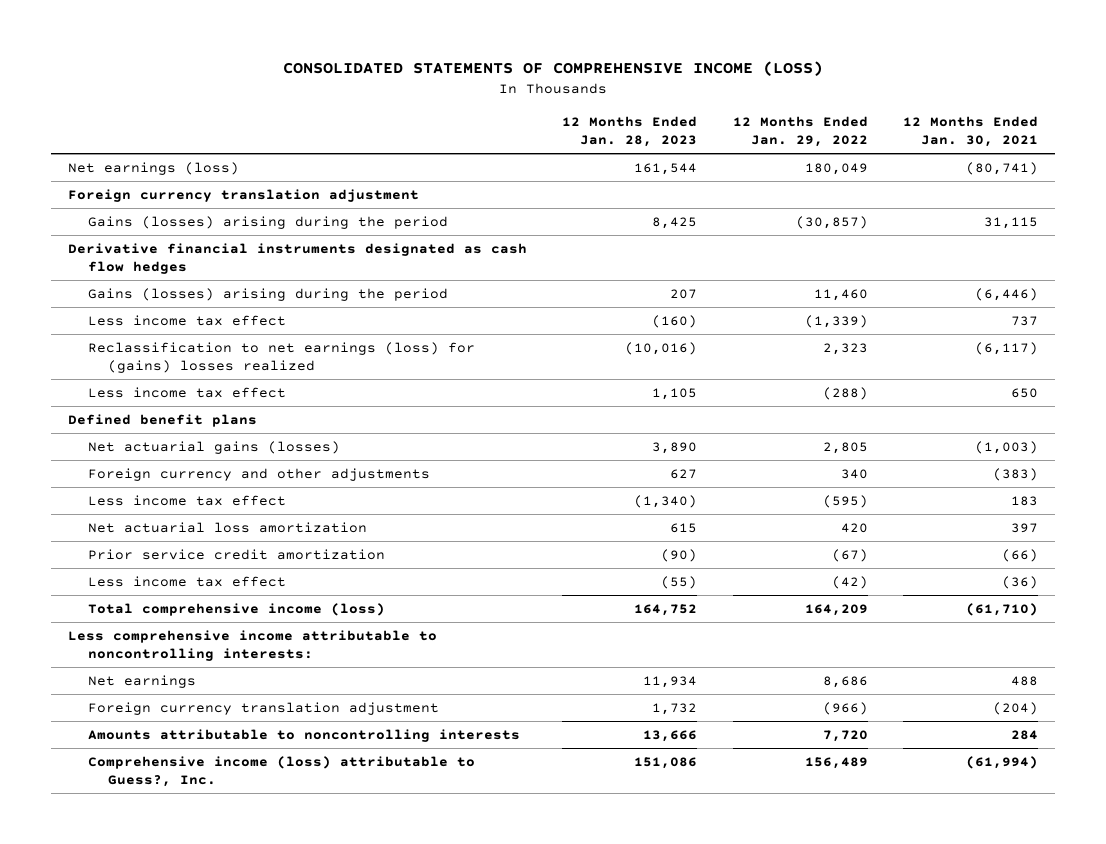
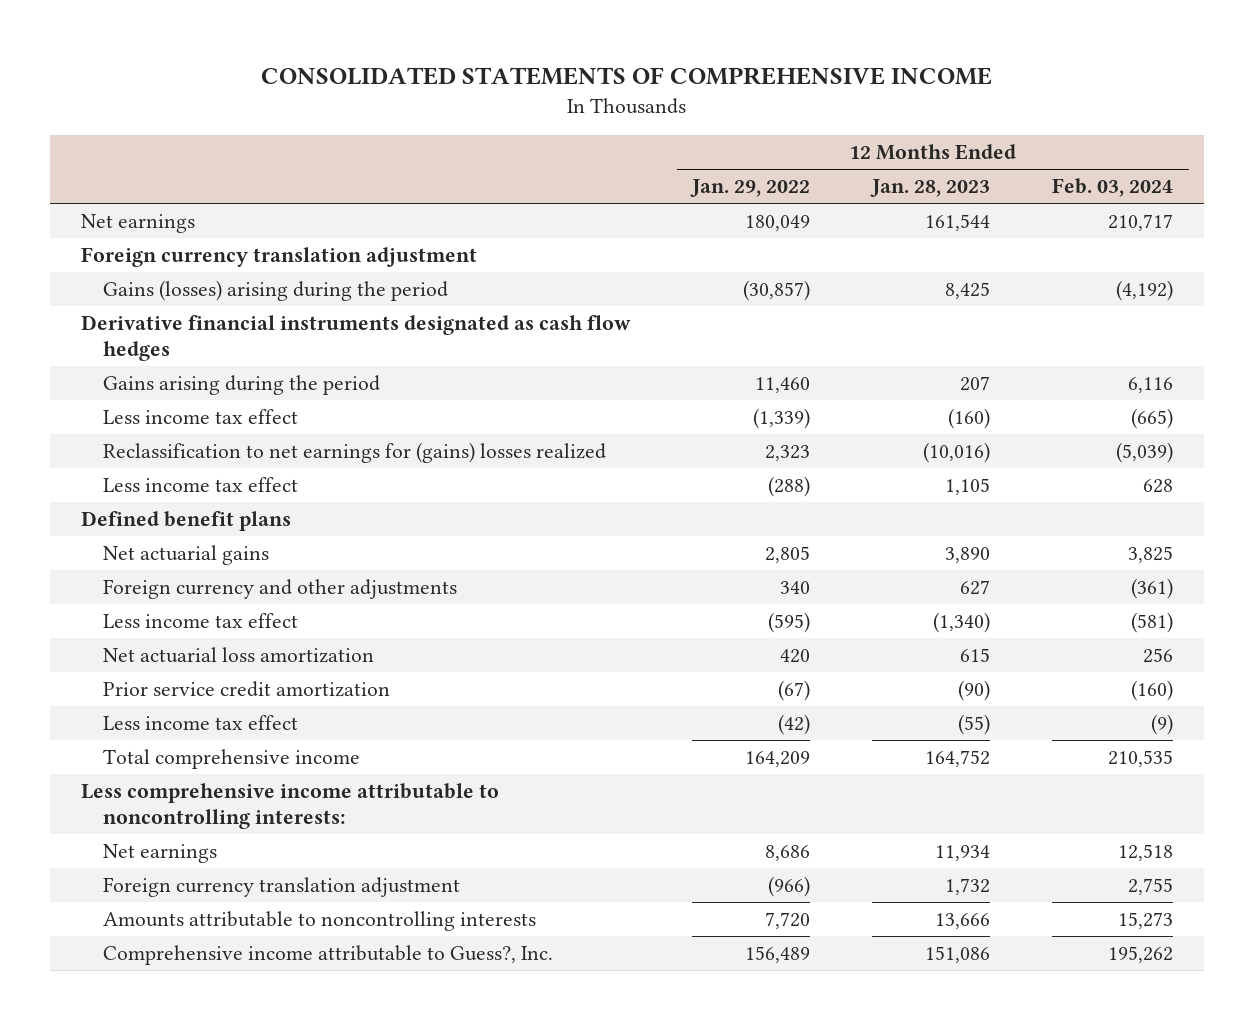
- CONSOLIDATED STATEMENTS OF COMPREHENSIVE INCOME (LOSS)
+ CONSOLIDATED STATEMENTS OF COMPREHENSIVE INCOME
- | 12 Months Ended Jan. 28, 2023 | 12 Months Ended Jan. 29, 2022 | 12 Months Ended Jan. 30, 2021
+ | 12 Months Ended Jan. 29, 2022 | 12 Months Ended Jan. 28, 2023 | 12 Months Ended Feb. 03, 2024
- Net earnings (loss) | 161,544 | 180,049 | (80,741)
+ Net earnings | 180,049 | 161,544 | 210,717
- Gains (losses) arising during the period | 207 | 11,460 | (6,446)
+ Gains arising during the period | 11,460 | 207 | 6,116
- Reclassification to net earnings (loss) for (gains) losses realized | (10,016) | 2,323 | (6,117)
+ Reclassification to net earnings for (gains) losses realized | 2,323 | (10,016) | (5,039)
- Net actuarial gains (losses) | 3,890 | 2,805 | (1,003)
+ Net actuarial gains | 2,805 | 3,890 | 3,825
- Total comprehensive income (loss) | 164,752 | 164,209 | (61,710)
+ Total comprehensive income | 164,209 | 164,752 | 210,535
- Comprehensive income (loss) attributable to Guess?, Inc. | 151,086 | 156,489 | (61,994)
+ Comprehensive income attributable to Guess?, Inc. | 156,489 | 151,086 | 195,262

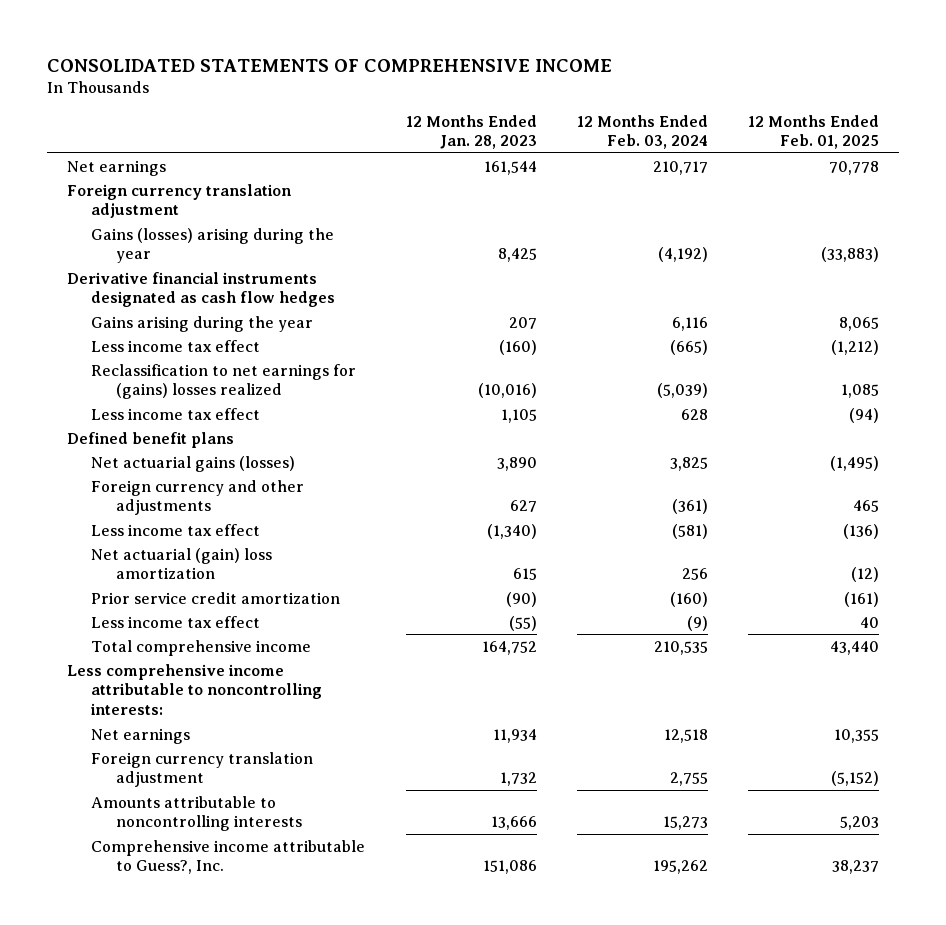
- | 12 Months Ended Jan. 29, 2022 | 12 Months Ended Jan. 28, 2023 | 12 Months Ended Feb. 03, 2024
+ | 12 Months Ended Jan. 28, 2023 | 12 Months Ended Feb. 03, 2024 | 12 Months Ended Feb. 01, 2025
- Gains (losses) arising during the period | (30,857) | 8,425 | (4,192)
+ Gains (losses) arising during the year | 8,425 | (4,192) | (33,883)
- Gains arising during the period | 11,460 | 207 | 6,116
+ Gains arising during the year | 207 | 6,116 | 8,065
- Net actuarial gains | 2,805 | 3,890 | 3,825
+ Net actuarial gains (losses) | 3,890 | 3,825 | (1,495)
- Net actuarial loss amortization | 420 | 615 | 256
+ Net actuarial (gain) loss amortization | 615 | 256 | (12)

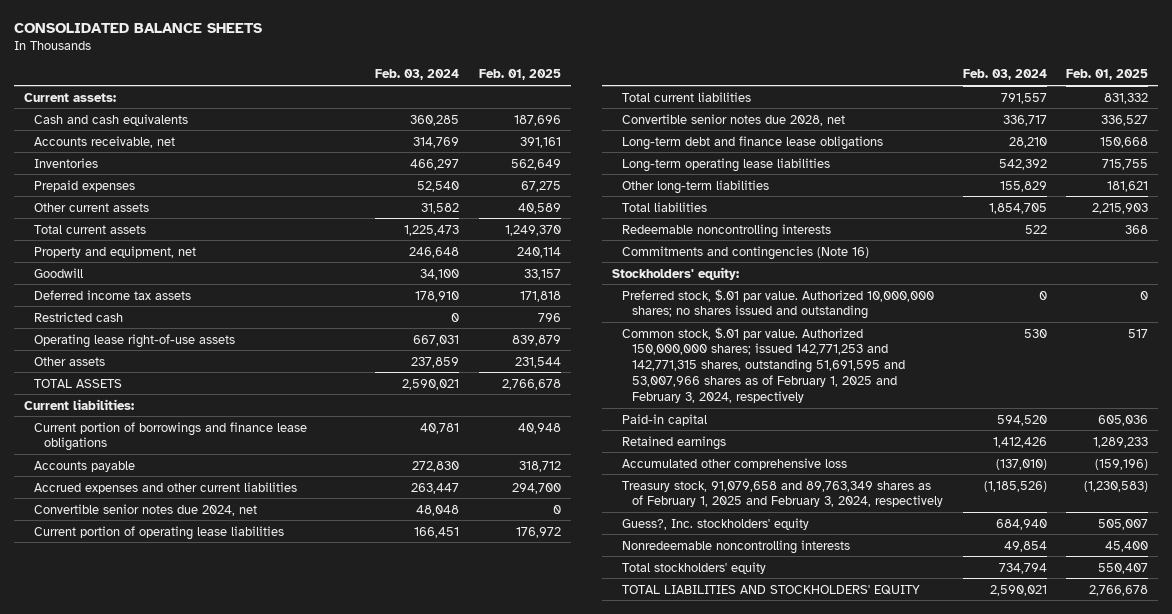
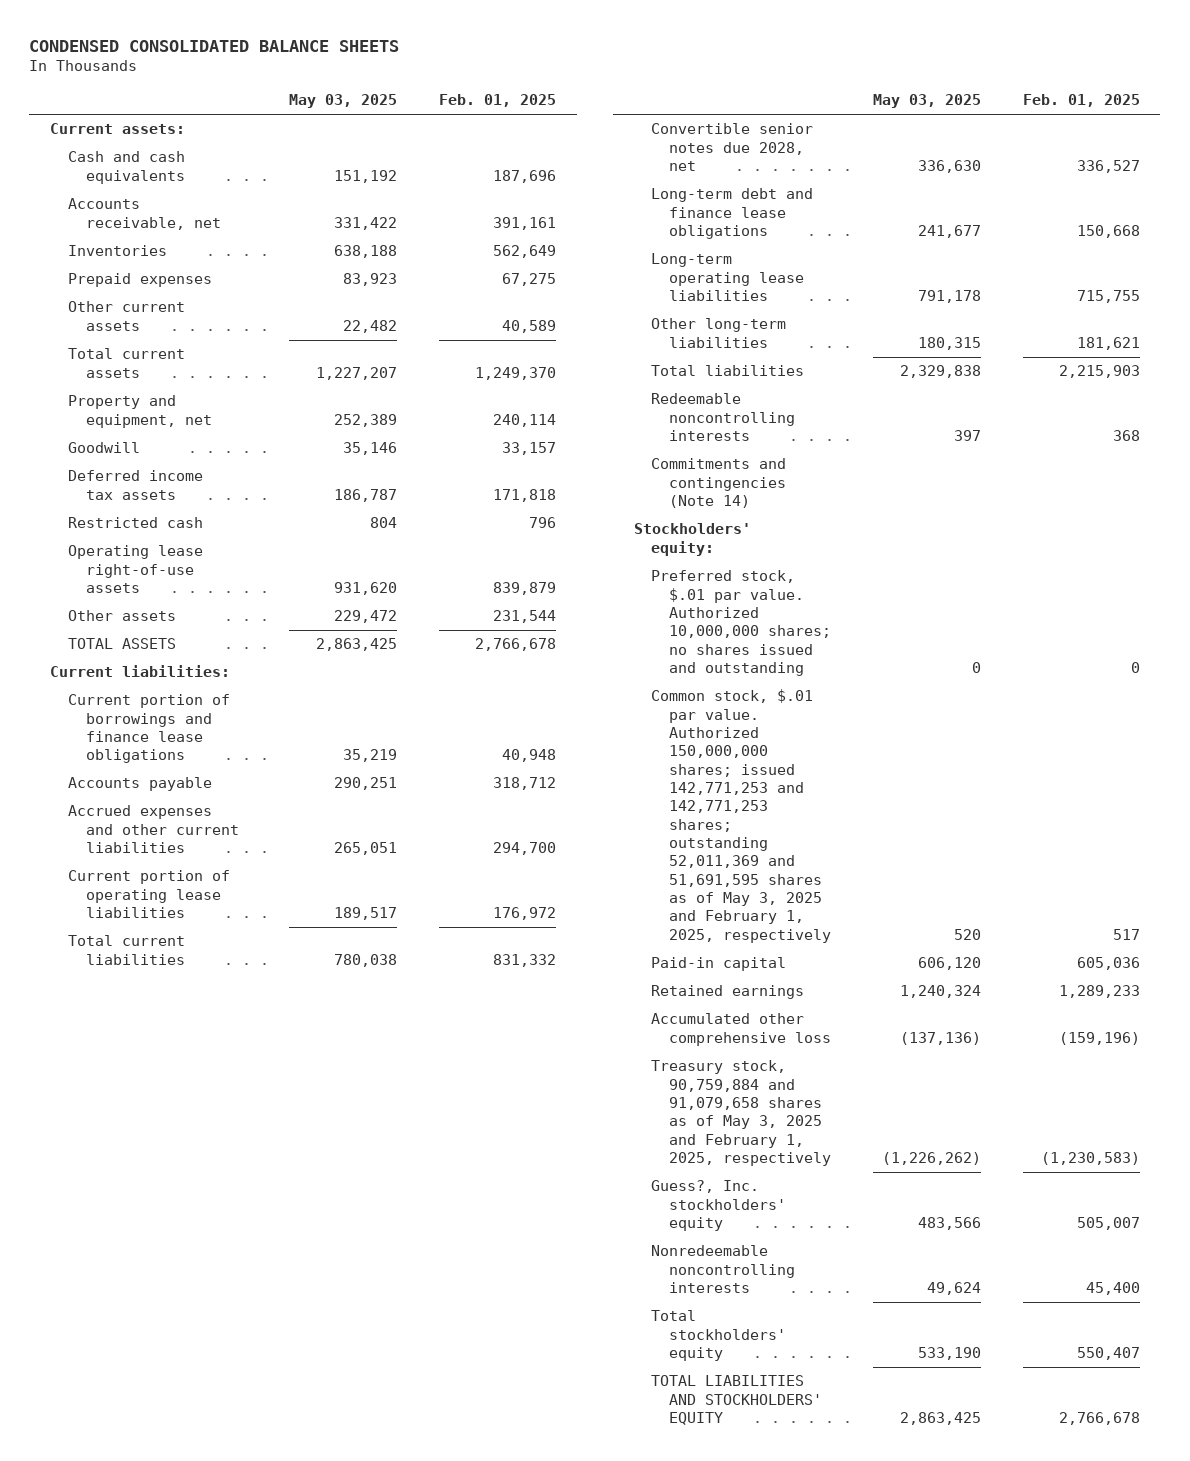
- CONSOLIDATED BALANCE SHEETS
+ CONDENSED CONSOLIDATED BALANCE SHEETS
- | Feb. 03, 2024 | Feb. 01, 2025
+ | May 03, 2025 | Feb. 01, 2025
- Convertible senior notes due 2024, net | 48,048 | 0
- Commitments and contingencies (Note 16)
+ Commitments and contingencies (Note 14)
- Common stock, $.01 par value. Authorized 150,000,000 shares; issued 142,771,253 and 142,771,315 shares, outstanding 51,691,595 and 53,007,966 shares as of February 1, 2025 and February 3, 2024, respectively | 530 | 517
+ Common stock, $.01 par value. Authorized 150,000,000 shares; issued 142,771,253 and 142,771,253 shares; outstanding 52,011,369 and 51,691,595 shares as of May 3, 2025 and February 1, 2025, respectively | 520 | 517
- Treasury stock, 91,079,658 and 89,763,349 shares as of February 1, 2025 and February 3, 2024, respectively | (1,185,526) | (1,230,583)
+ Treasury stock, 90,759,884 and 91,079,658 shares as of May 3, 2025 and February 1, 2025, respectively | (1,226,262) | (1,230,583)

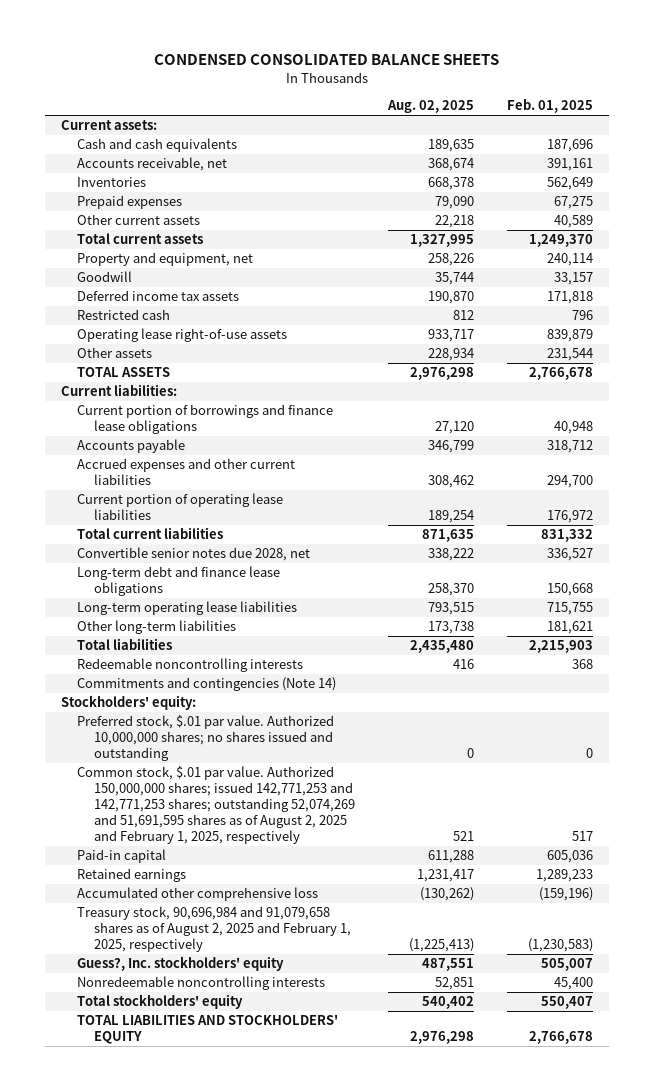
- | May 03, 2025 | Feb. 01, 2025
+ | Aug. 02, 2025 | Feb. 01, 2025
- Common stock, $.01 par value. Authorized 150,000,000 shares; issued 142,771,253 and 142,771,253 shares; outstanding 52,011,369 and 51,691,595 shares as of May 3, 2025 and February 1, 2025, respectively | 520 | 517
+ Common stock, $.01 par value. Authorized 150,000,000 shares; issued 142,771,253 and 142,771,253 shares; outstanding 52,074,269 and 51,691,595 shares as of August 2, 2025 and February 1, 2025, respectively | 521 | 517
- Treasury stock, 90,759,884 and 91,079,658 shares as of May 3, 2025 and February 1, 2025, respectively | (1,226,262) | (1,230,583)
+ Treasury stock, 90,696,984 and 91,079,658 shares as of August 2, 2025 and February 1, 2025, respectively | (1,225,413) | (1,230,583)

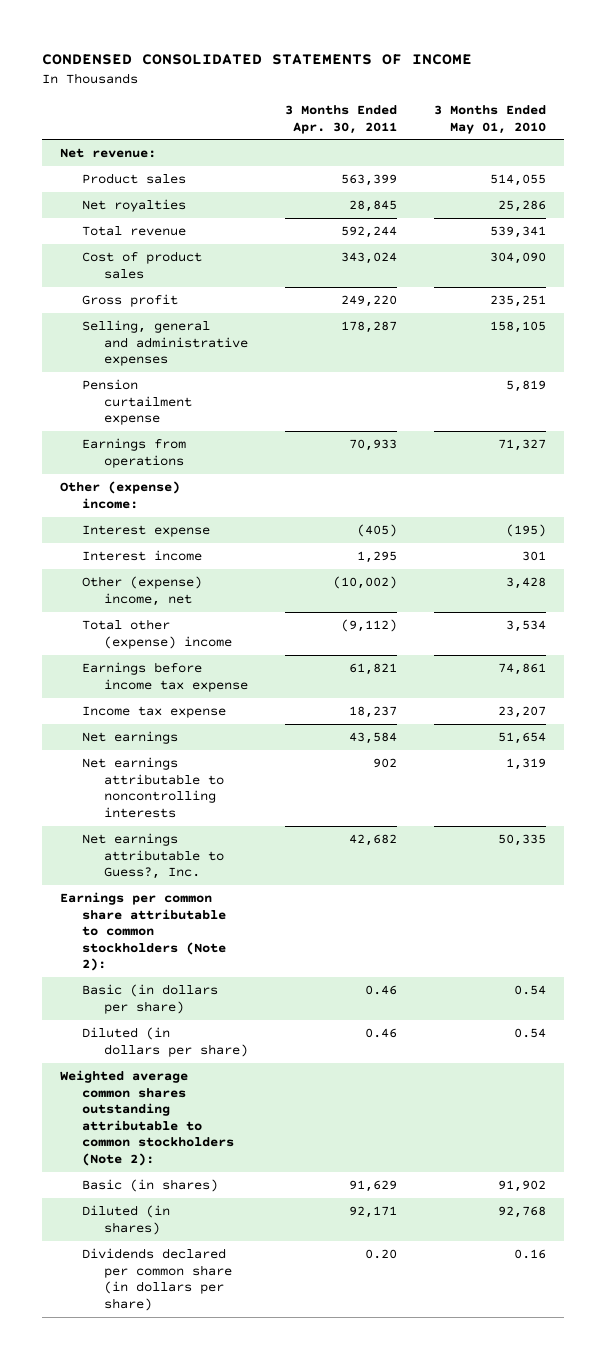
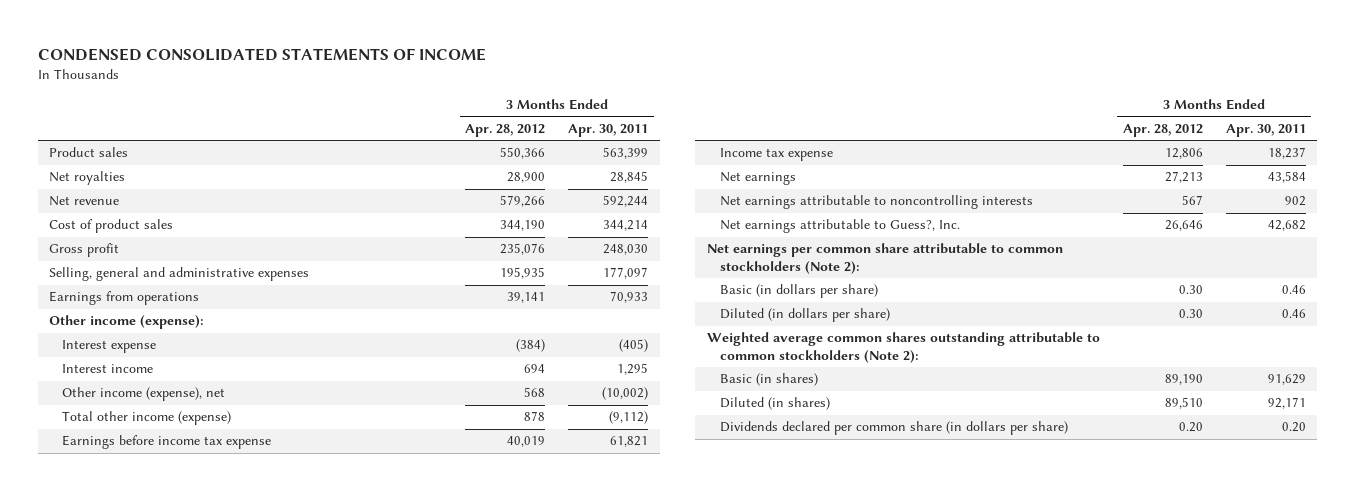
- | 3 Months Ended Apr. 30, 2011 | 3 Months Ended May 01, 2010
+ | 3 Months Ended Apr. 28, 2012 | 3 Months Ended Apr. 30, 2011
- Net revenue:
- Total revenue | 592,244 | 539,341
- Cost of product sales | 343,024 | 304,090
- Gross profit | 249,220 | 235,251
- Selling, general and administrative expenses | 178,287 | 158,105
- Pension curtailment expense | | 5,819
+ Net revenue | 579,266 | 592,244
+ Cost of product sales | 344,190 | 344,214
+ Gross profit | 235,076 | 248,030
+ Selling, general and administrative expenses | 195,935 | 177,097
- Other (expense) income:
+ Other income (expense):
- Other (expense) income, net | (10,002) | 3,428
- Total other (expense) income | (9,112) | 3,534
+ Other income (expense), net | 568 | (10,002)
+ Total other income (expense) | 878 | (9,112)
- Earnings per common share attributable to common stockholders (Note 2):
+ Net earnings per common share attributable to common stockholders (Note 2):

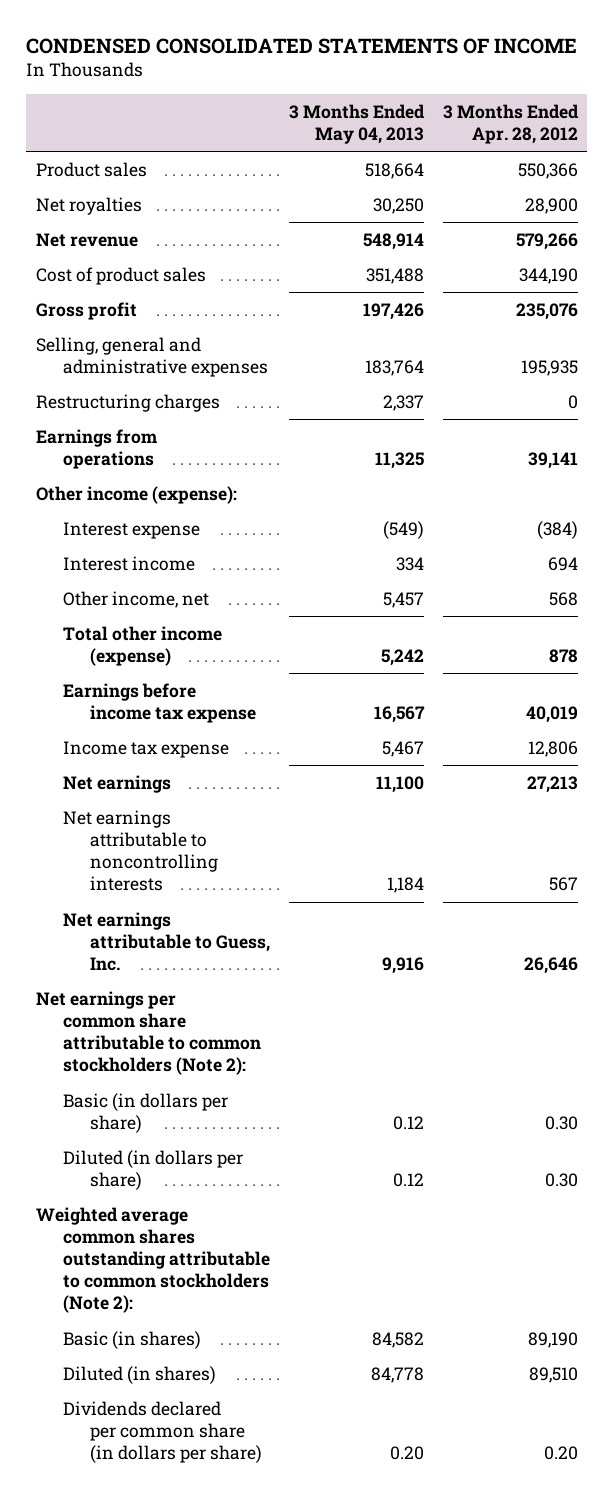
- | 3 Months Ended Apr. 28, 2012 | 3 Months Ended Apr. 30, 2011
+ | 3 Months Ended May 04, 2013 | 3 Months Ended Apr. 28, 2012
+ Restructuring charges | 2,337 | 0
- Other income (expense), net | 568 | (10,002)
+ Other income, net | 5,457 | 568
- Net earnings attributable to Guess?, Inc. | 26,646 | 42,682
+ Net earnings attributable to Guess, Inc. | 9,916 | 26,646

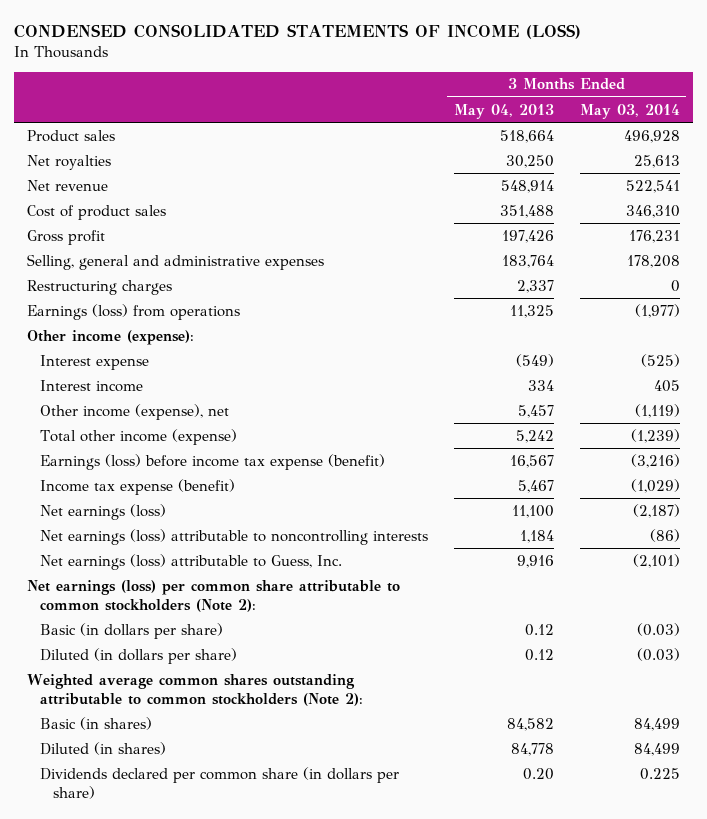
- CONDENSED CONSOLIDATED STATEMENTS OF INCOME
+ CONDENSED CONSOLIDATED STATEMENTS OF INCOME (LOSS)
- | 3 Months Ended May 04, 2013 | 3 Months Ended Apr. 28, 2012
+ | 3 Months Ended May 04, 2013 | 3 Months Ended May 03, 2014
- Earnings from operations | 11,325 | 39,141
+ Earnings (loss) from operations | 11,325 | (1,977)
- Other income, net | 5,457 | 568
+ Other income (expense), net | 5,457 | (1,119)
- Earnings before income tax expense | 16,567 | 40,019
- Income tax expense | 5,467 | 12,806
- Net earnings | 11,100 | 27,213
- Net earnings attributable to noncontrolling interests | 1,184 | 567
- Net earnings attributable to Guess, Inc. | 9,916 | 26,646
- Net earnings per common share attributable to common stockholders (Note 2):
+ Earnings (loss) before income tax expense (benefit) | 16,567 | (3,216)
+ Income tax expense (benefit) | 5,467 | (1,029)
+ Net earnings (loss) | 11,100 | (2,187)
+ Net earnings (loss) attributable to noncontrolling interests | 1,184 | (86)
+ Net earnings (loss) attributable to Guess, Inc. | 9,916 | (2,101)
+ Net earnings (loss) per common share attributable to common stockholders (Note 2):

